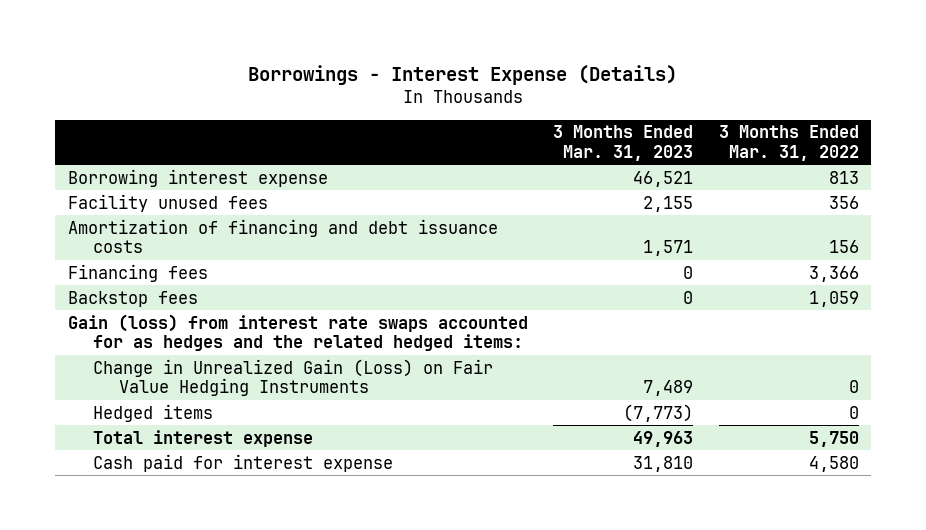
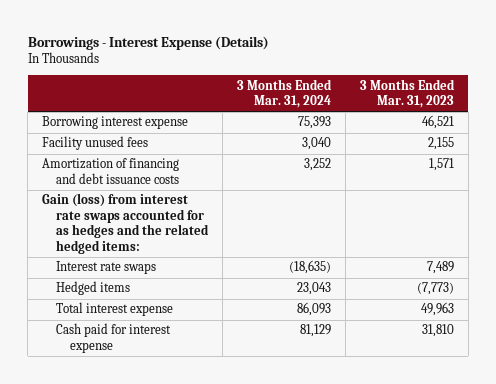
- | 3 Months Ended Mar. 31, 2023 | 3 Months Ended Mar. 31, 2022
+ | 3 Months Ended Mar. 31, 2024 | 3 Months Ended Mar. 31, 2023
- Financing fees | 0 | 3,366
- Backstop fees | 0 | 1,059
- Change in Unrealized Gain (Loss) on Fair Value Hedging Instruments | 7,489 | 0
+ Interest rate swaps | (18,635) | 7,489

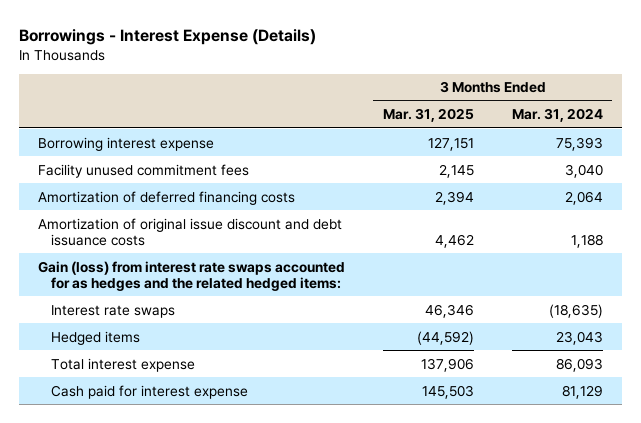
- | 3 Months Ended Mar. 31, 2024 | 3 Months Ended Mar. 31, 2023
+ | 3 Months Ended Mar. 31, 2025 | 3 Months Ended Mar. 31, 2024
- Facility unused fees | 3,040 | 2,155
- Amortization of financing and debt issuance costs | 3,252 | 1,571
+ Facility unused commitment fees | 2,145 | 3,040
+ Amortization of deferred financing costs | 2,394 | 2,064
+ Amortization of original issue discount and debt issuance costs | 4,462 | 1,188

